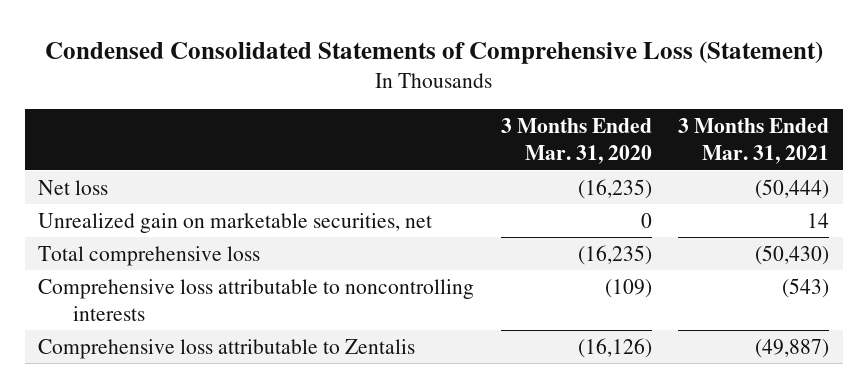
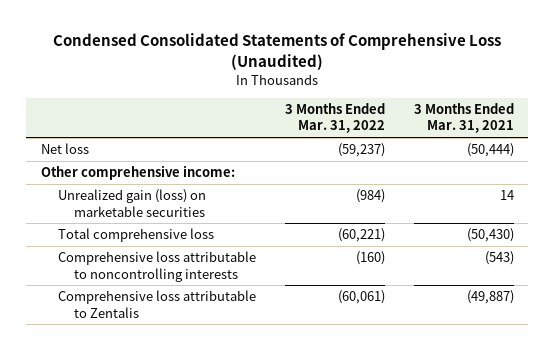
- Condensed Consolidated Statements of Comprehensive Loss (Statement)
+ Condensed Consolidated Statements of Comprehensive Loss (Unaudited)
- | 3 Months Ended Mar. 31, 2020 | 3 Months Ended Mar. 31, 2021
+ | 3 Months Ended Mar. 31, 2022 | 3 Months Ended Mar. 31, 2021
- Unrealized gain on marketable securities, net | 0 | 14
+ Other comprehensive income:
+ Unrealized gain (loss) on marketable securities | (984) | 14

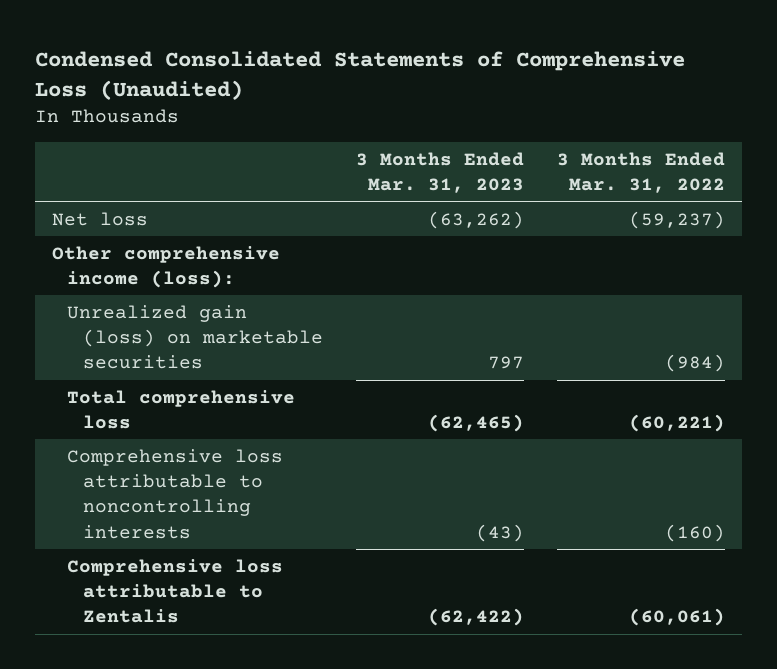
- | 3 Months Ended Mar. 31, 2022 | 3 Months Ended Mar. 31, 2021
+ | 3 Months Ended Mar. 31, 2023 | 3 Months Ended Mar. 31, 2022
- Other comprehensive income:
+ Other comprehensive income (loss):

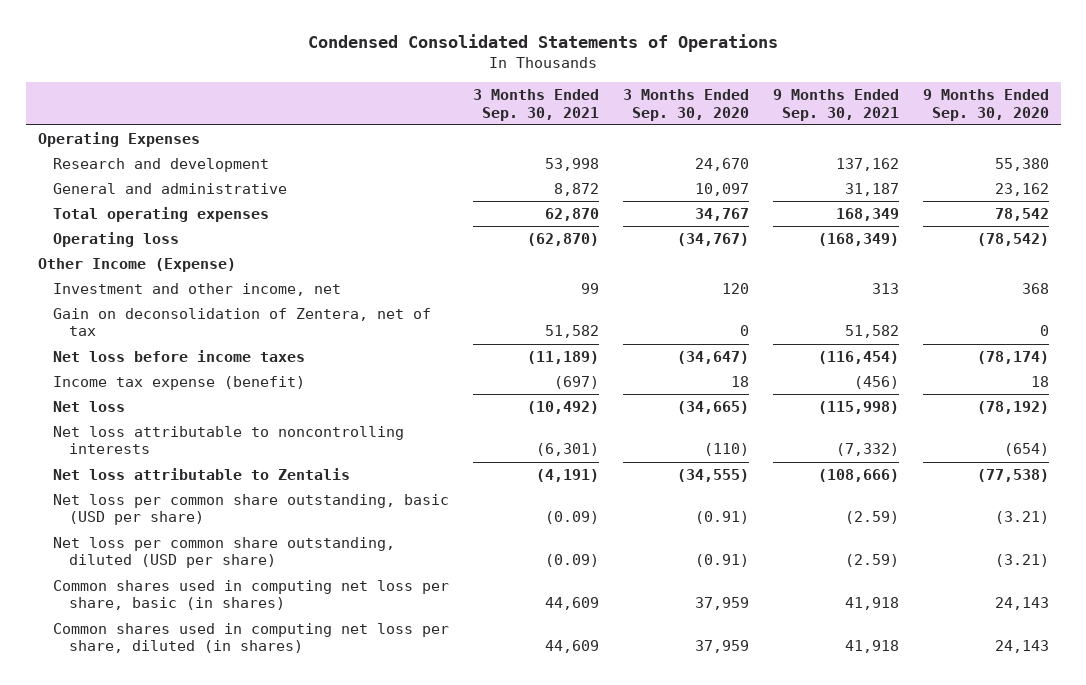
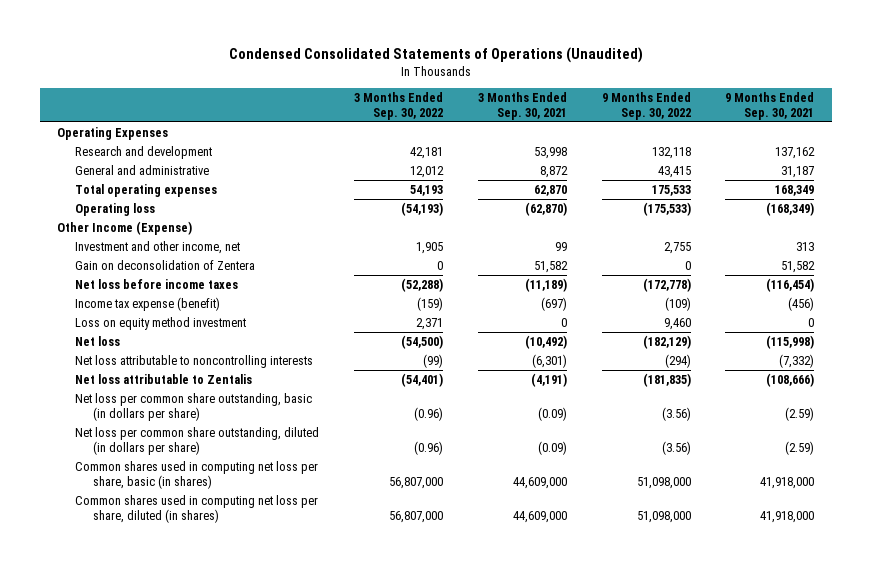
- Condensed Consolidated Statements of Operations
+ Condensed Consolidated Statements of Operations (Unaudited)
- | 3 Months Ended Sep. 30, 2021 | 3 Months Ended Sep. 30, 2020 | 9 Months Ended Sep. 30, 2021 | 9 Months Ended Sep. 30, 2020
+ | 3 Months Ended Sep. 30, 2022 | 3 Months Ended Sep. 30, 2021 | 9 Months Ended Sep. 30, 2022 | 9 Months Ended Sep. 30, 2021
- Gain on deconsolidation of Zentera, net of tax | 51,582 | 0 | 51,582 | 0
+ Gain on deconsolidation of Zentera | 0 | 51,582 | 0 | 51,582
+ Loss on equity method investment | 2,371 | 0 | 9,460 | 0
- Net loss per common share outstanding, basic (USD per share) | (0.09) | (0.91) | (2.59) | (3.21)
- Net loss per common share outstanding, diluted (USD per share) | (0.09) | (0.91) | (2.59) | (3.21)
- Common shares used in computing net loss per share, basic (in shares) | 44,609 | 37,959 | 41,918 | 24,143
- Common shares used in computing net loss per share, diluted (in shares) | 44,609 | 37,959 | 41,918 | 24,143
+ Net loss per common share outstanding, basic (in dollars per share) | (0.96) | (0.09) | (3.56) | (2.59)
+ Net loss per common share outstanding, diluted (in dollars per share) | (0.96) | (0.09) | (3.56) | (2.59)
+ Common shares used in computing net loss per share, basic (in shares) | 56,807,000 | 44,609,000 | 51,098,000 | 41,918,000
+ Common shares used in computing net loss per share, diluted (in shares) | 56,807,000 | 44,609,000 | 51,098,000 | 41,918,000

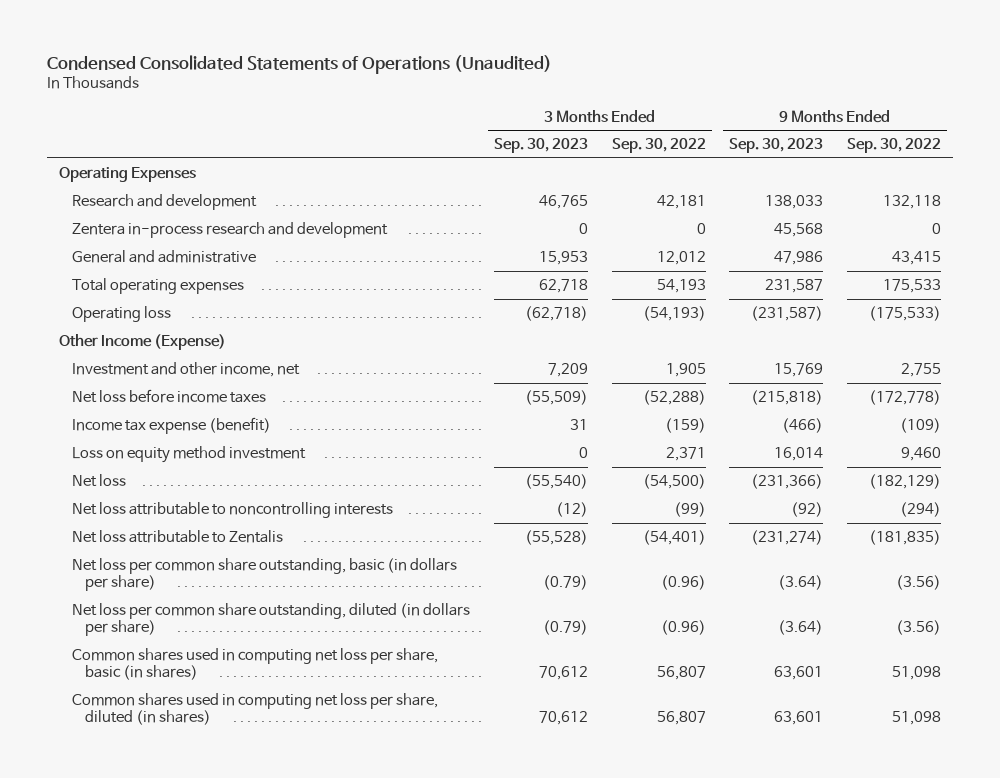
- | 3 Months Ended Sep. 30, 2022 | 3 Months Ended Sep. 30, 2021 | 9 Months Ended Sep. 30, 2022 | 9 Months Ended Sep. 30, 2021
+ | 3 Months Ended Sep. 30, 2023 | 3 Months Ended Sep. 30, 2022 | 9 Months Ended Sep. 30, 2023 | 9 Months Ended Sep. 30, 2022
+ Zentera in-process research and development | 0 | 0 | 45,568 | 0
- Gain on deconsolidation of Zentera | 0 | 51,582 | 0 | 51,582
- Common shares used in computing net loss per share, basic (in shares) | 56,807,000 | 44,609,000 | 51,098,000 | 41,918,000
- Common shares used in computing net loss per share, diluted (in shares) | 56,807,000 | 44,609,000 | 51,098,000 | 41,918,000
+ Common shares used in computing net loss per share, basic (in shares) | 70,612 | 56,807 | 63,601 | 51,098
+ Common shares used in computing net loss per share, diluted (in shares) | 70,612 | 56,807 | 63,601 | 51,098

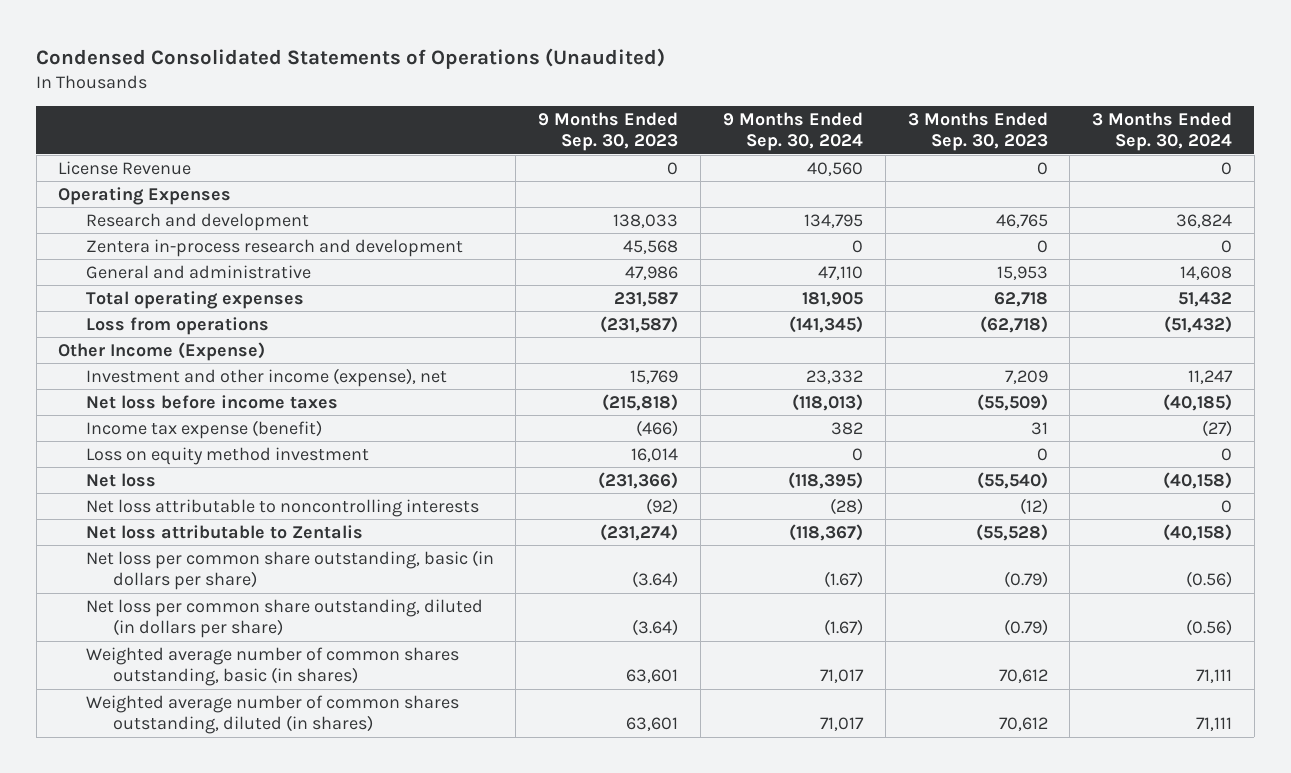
- | 3 Months Ended Sep. 30, 2023 | 3 Months Ended Sep. 30, 2022 | 9 Months Ended Sep. 30, 2023 | 9 Months Ended Sep. 30, 2022
+ | 9 Months Ended Sep. 30, 2023 | 9 Months Ended Sep. 30, 2024 | 3 Months Ended Sep. 30, 2023 | 3 Months Ended Sep. 30, 2024
+ License Revenue | 0 | 40,560 | 0 | 0
- Operating loss | (62,718) | (54,193) | (231,587) | (175,533)
+ Loss from operations | (231,587) | (141,345) | (62,718) | (51,432)
- Investment and other income, net | 7,209 | 1,905 | 15,769 | 2,755
+ Investment and other income (expense), net | 15,769 | 23,332 | 7,209 | 11,247
- Common shares used in computing net loss per share, basic (in shares) | 70,612 | 56,807 | 63,601 | 51,098
- Common shares used in computing net loss per share, diluted (in shares) | 70,612 | 56,807 | 63,601 | 51,098
+ Weighted average number of common shares outstanding, basic (in shares) | 63,601 | 71,017 | 70,612 | 71,111
+ Weighted average number of common shares outstanding, diluted (in shares) | 63,601 | 71,017 | 70,612 | 71,111

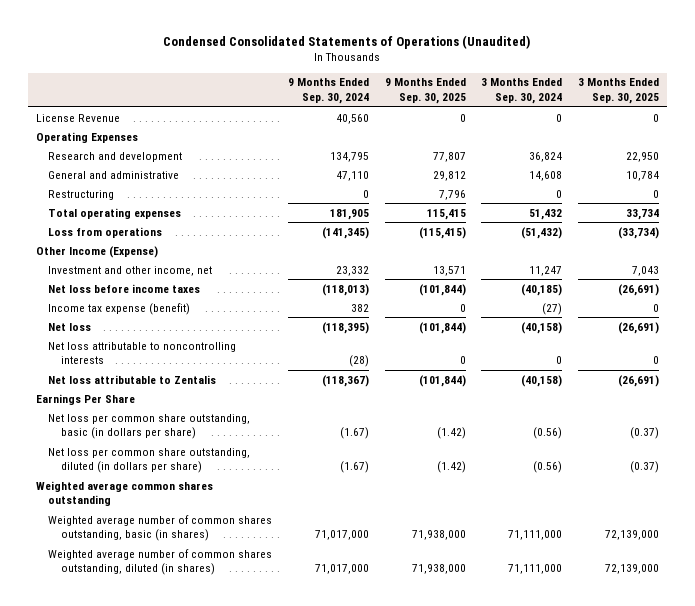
- | 9 Months Ended Sep. 30, 2023 | 9 Months Ended Sep. 30, 2024 | 3 Months Ended Sep. 30, 2023 | 3 Months Ended Sep. 30, 2024
+ | 9 Months Ended Sep. 30, 2024 | 9 Months Ended Sep. 30, 2025 | 3 Months Ended Sep. 30, 2024 | 3 Months Ended Sep. 30, 2025
- Zentera in-process research and development | 45,568 | 0 | 0 | 0
+ Restructuring | 0 | 7,796 | 0 | 0
- Investment and other income (expense), net | 15,769 | 23,332 | 7,209 | 11,247
+ Investment and other income, net | 23,332 | 13,571 | 11,247 | 7,043
- Loss on equity method investment | 16,014 | 0 | 0 | 0
+ Earnings Per Share
- Weighted average number of common shares outstanding, basic (in shares) | 63,601 | 71,017 | 70,612 | 71,111
- Weighted average number of common shares outstanding, diluted (in shares) | 63,601 | 71,017 | 70,612 | 71,111
+ Weighted average common shares outstanding
+ Weighted average number of common shares outstanding, basic (in shares) | 71,017,000 | 71,938,000 | 71,111,000 | 72,139,000
+ Weighted average number of common shares outstanding, diluted (in shares) | 71,017,000 | 71,938,000 | 71,111,000 | 72,139,000

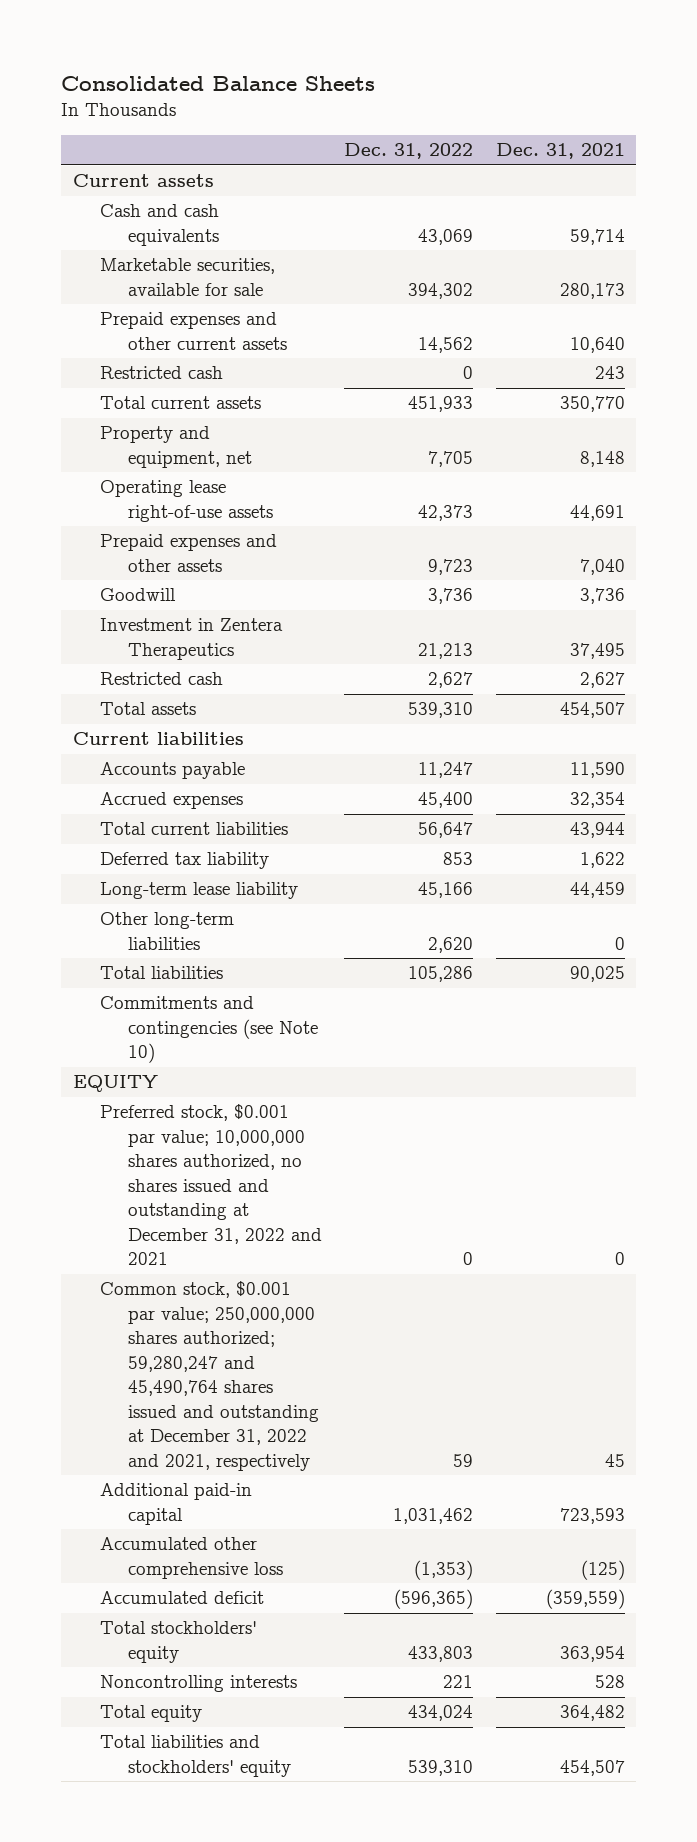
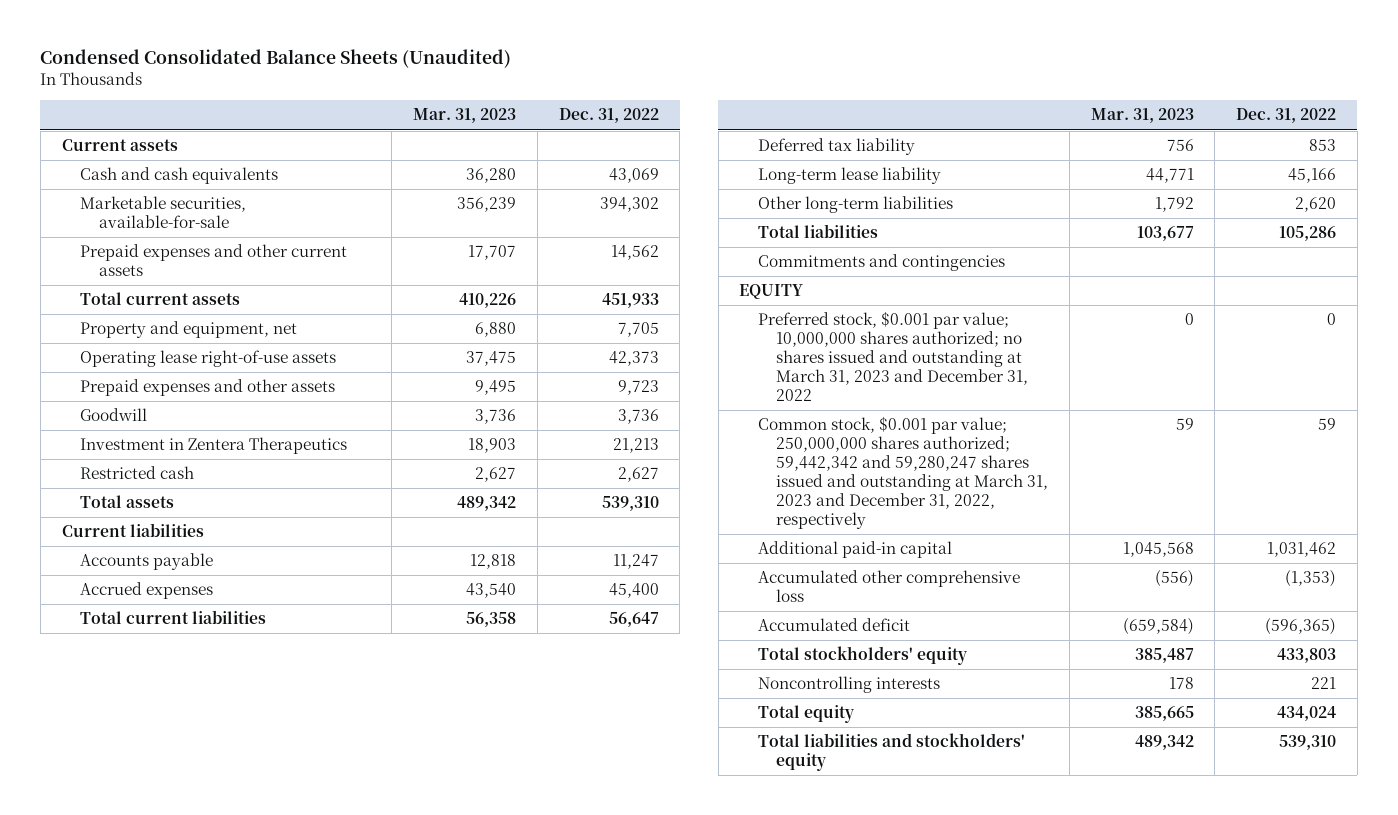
- Consolidated Balance Sheets
+ Condensed Consolidated Balance Sheets (Unaudited)
- | Dec. 31, 2022 | Dec. 31, 2021
+ | Mar. 31, 2023 | Dec. 31, 2022
- Marketable securities, available for sale | 394,302 | 280,173
+ Marketable securities, available-for-sale | 356,239 | 394,302
- Restricted cash | 0 | 243
- Commitments and contingencies (see Note 10)
+ Commitments and contingencies
- Preferred stock, $0.001 par value; 10,000,000 shares authorized, no shares issued and outstanding at December 31, 2022 and 2021 | 0 | 0
- Common stock, $0.001 par value; 250,000,000 shares authorized; 59,280,247 and 45,490,764 shares issued and outstanding at December 31, 2022 and 2021, respectively | 59 | 45
+ Preferred stock, $0.001 par value; 10,000,000 shares authorized; no shares issued and outstanding at March 31, 2023 and December 31, 2022 | 0 | 0
+ Common stock, $0.001 par value; 250,000,000 shares authorized; 59,442,342 and 59,280,247 shares issued and outstanding at March 31, 2023 and December 31, 2022, respectively | 59 | 59

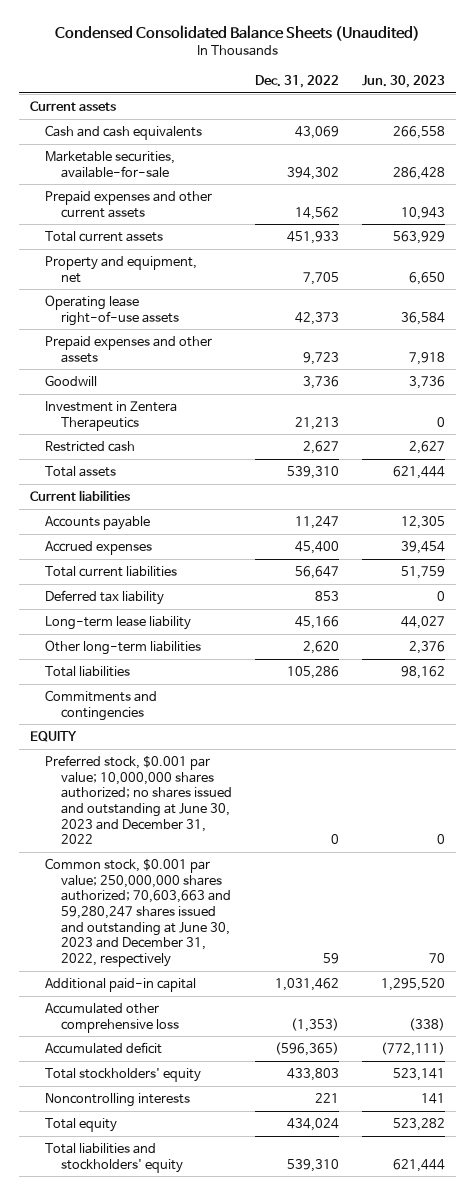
- | Mar. 31, 2023 | Dec. 31, 2022
+ | Dec. 31, 2022 | Jun. 30, 2023
- Preferred stock, $0.001 par value; 10,000,000 shares authorized; no shares issued and outstanding at March 31, 2023 and December 31, 2022 | 0 | 0
- Common stock, $0.001 par value; 250,000,000 shares authorized; 59,442,342 and 59,280,247 shares issued and outstanding at March 31, 2023 and December 31, 2022, respectively | 59 | 59
+ Preferred stock, $0.001 par value; 10,000,000 shares authorized; no shares issued and outstanding at June 30, 2023 and December 31, 2022 | 0 | 0
+ Common stock, $0.001 par value; 250,000,000 shares authorized; 70,603,663 and 59,280,247 shares issued and outstanding at June 30, 2023 and December 31, 2022, respectively | 59 | 70

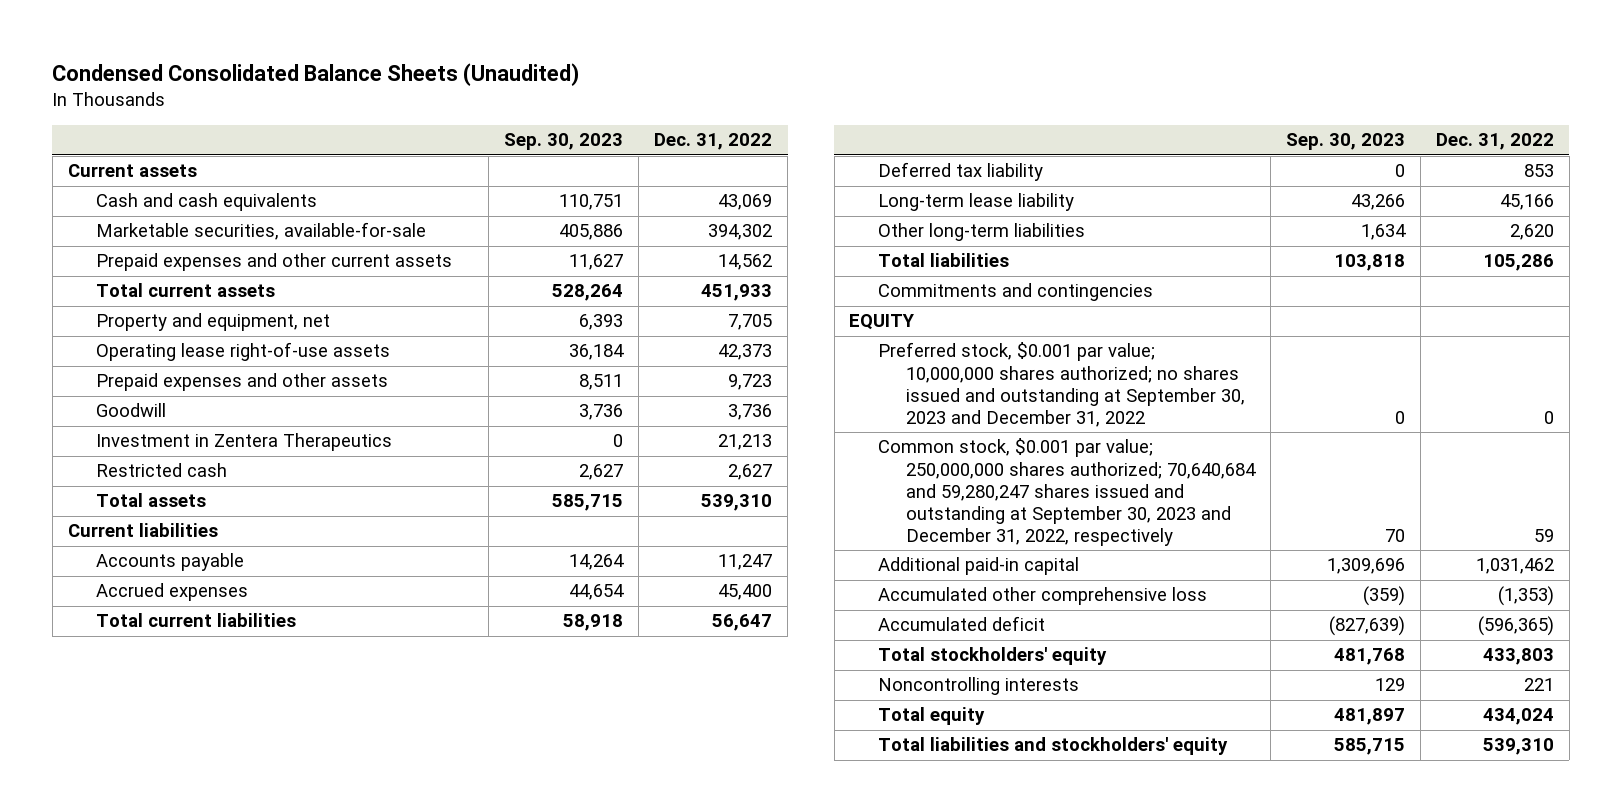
- | Dec. 31, 2022 | Jun. 30, 2023
+ | Sep. 30, 2023 | Dec. 31, 2022
- Preferred stock, $0.001 par value; 10,000,000 shares authorized; no shares issued and outstanding at June 30, 2023 and December 31, 2022 | 0 | 0
- Common stock, $0.001 par value; 250,000,000 shares authorized; 70,603,663 and 59,280,247 shares issued and outstanding at June 30, 2023 and December 31, 2022, respectively | 59 | 70
+ Preferred stock, $0.001 par value; 10,000,000 shares authorized; no shares issued and outstanding at September 30, 2023 and December 31, 2022 | 0 | 0
+ Common stock, $0.001 par value; 250,000,000 shares authorized; 70,640,684 and 59,280,247 shares issued and outstanding at September 30, 2023 and December 31, 2022, respectively | 70 | 59

